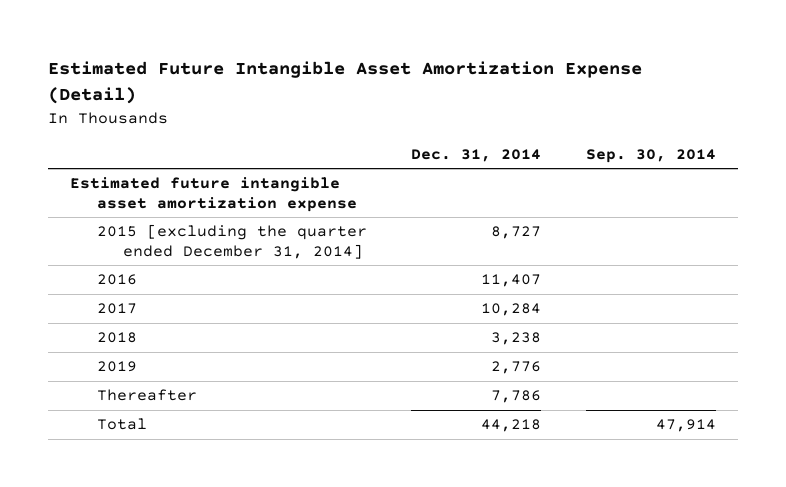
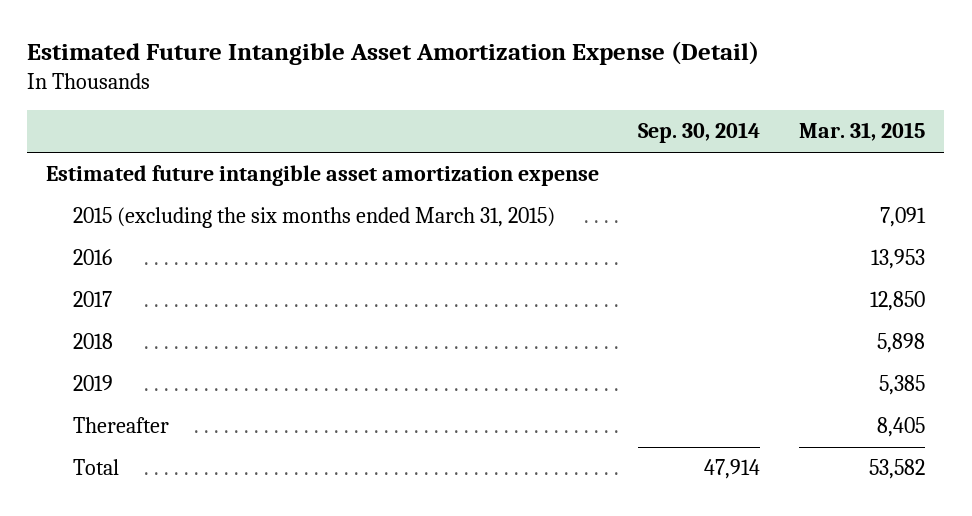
- | Dec. 31, 2014 | Sep. 30, 2014
+ | Sep. 30, 2014 | Mar. 31, 2015
- 2015 [excluding the quarter ended December 31, 2014] | 8,727 |
+ 2015 (excluding the six months ended March 31, 2015) | | 7,091

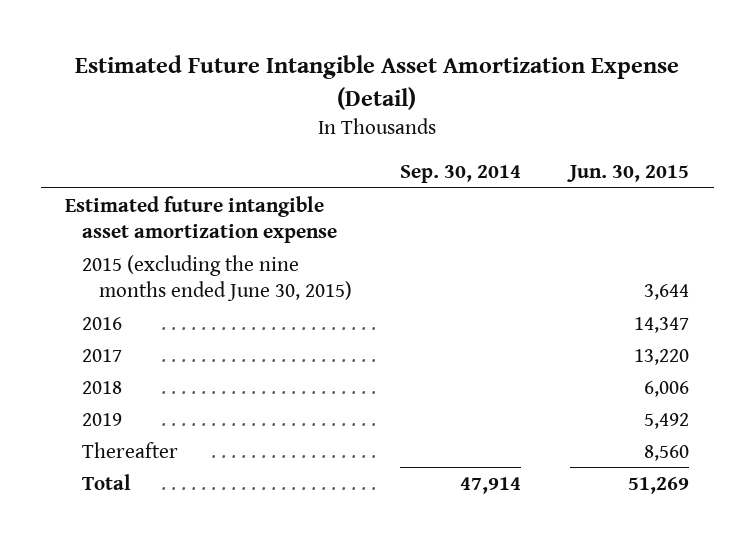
- | Sep. 30, 2014 | Mar. 31, 2015
+ | Sep. 30, 2014 | Jun. 30, 2015
- 2015 (excluding the six months ended March 31, 2015) | | 7,091
+ 2015 (excluding the nine months ended June 30, 2015) | | 3,644

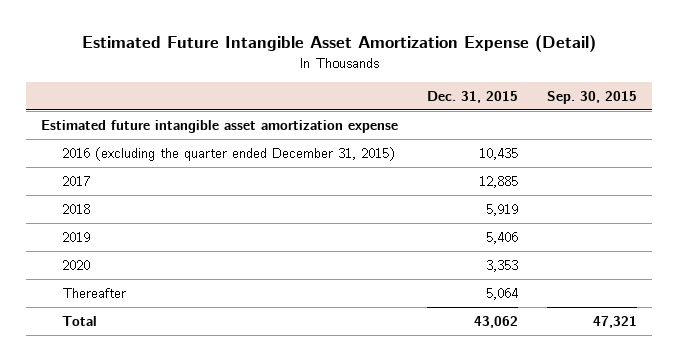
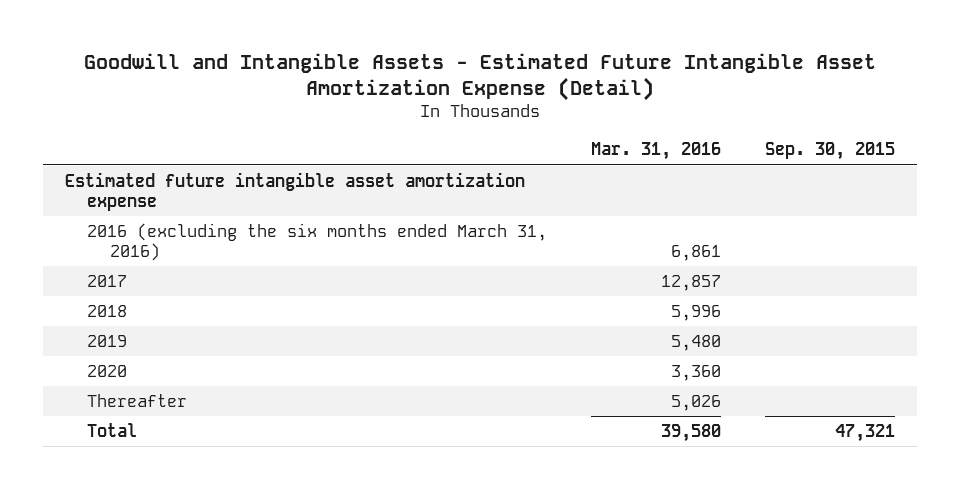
- Estimated Future Intangible Asset Amortization Expense (Detail)
+ Goodwill and Intangible Assets - Estimated Future Intangible Asset Amortization Expense (Detail)
- | Dec. 31, 2015 | Sep. 30, 2015
+ | Mar. 31, 2016 | Sep. 30, 2015
- 2016 (excluding the quarter ended December 31, 2015) | 10,435 |
+ 2016 (excluding the six months ended March 31, 2016) | 6,861 |

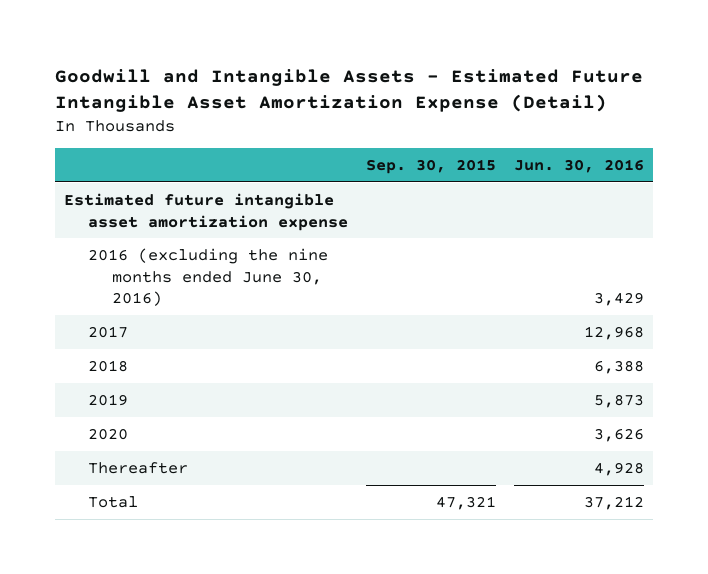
- | Mar. 31, 2016 | Sep. 30, 2015
+ | Sep. 30, 2015 | Jun. 30, 2016
- 2016 (excluding the six months ended March 31, 2016) | 6,861 |
+ 2016 (excluding the nine months ended June 30, 2016) | | 3,429

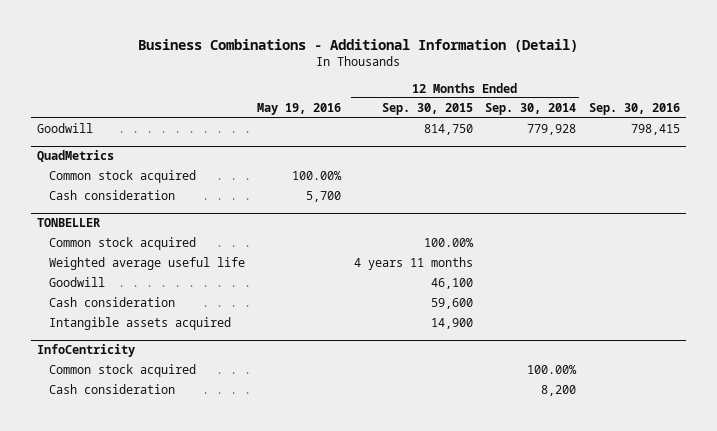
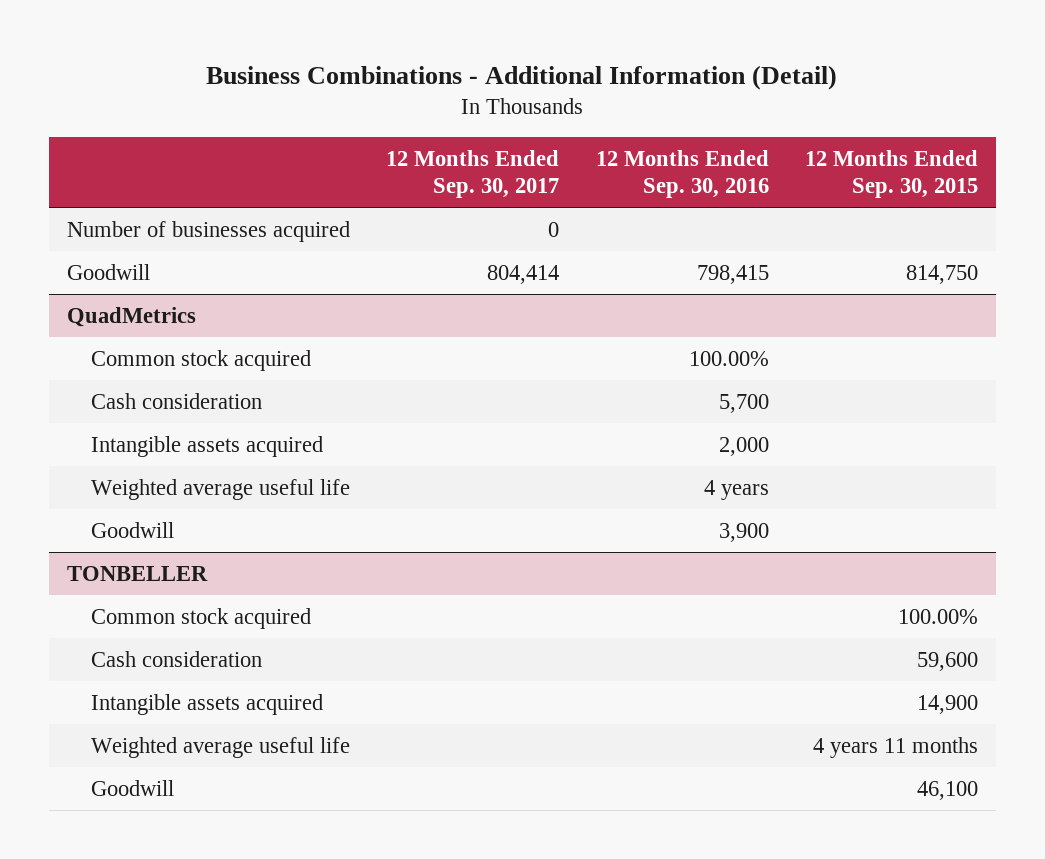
- | May 19, 2016 | 12 Months Ended Sep. 30, 2015 | 12 Months Ended Sep. 30, 2014 | Sep. 30, 2016
+ | 12 Months Ended Sep. 30, 2017 | 12 Months Ended Sep. 30, 2016 | 12 Months Ended Sep. 30, 2015
+ Number of businesses acquired | 0 | |
@ QuadMetrics
+ Intangible assets acquired | | 2,000 |
+ Weighted average useful life | | 4 years |
+ Goodwill | | 3,900 |
- InfoCentricity
- Common stock acquired | | | 100.00% |
- Cash consideration | | | 8,200 |
@ TONBELLER
moved down: Weighted average useful life | | | 4 years 11 months
moved down: Goodwill | | | 46,100

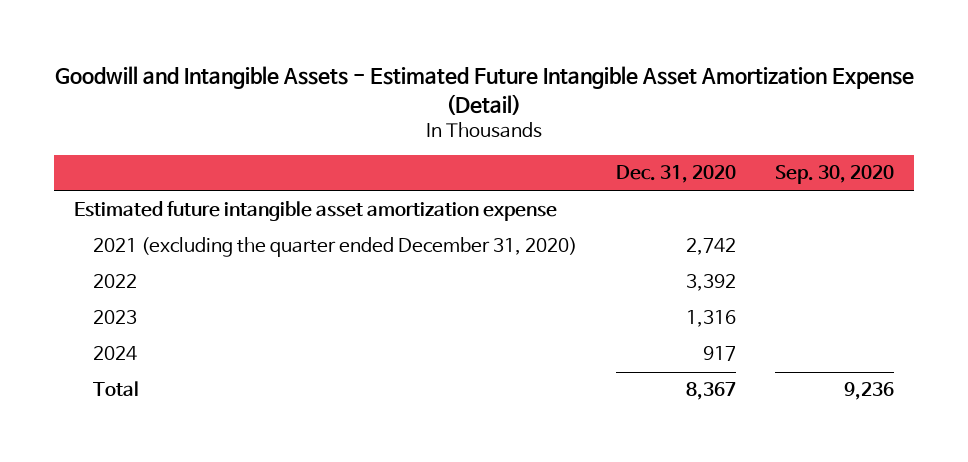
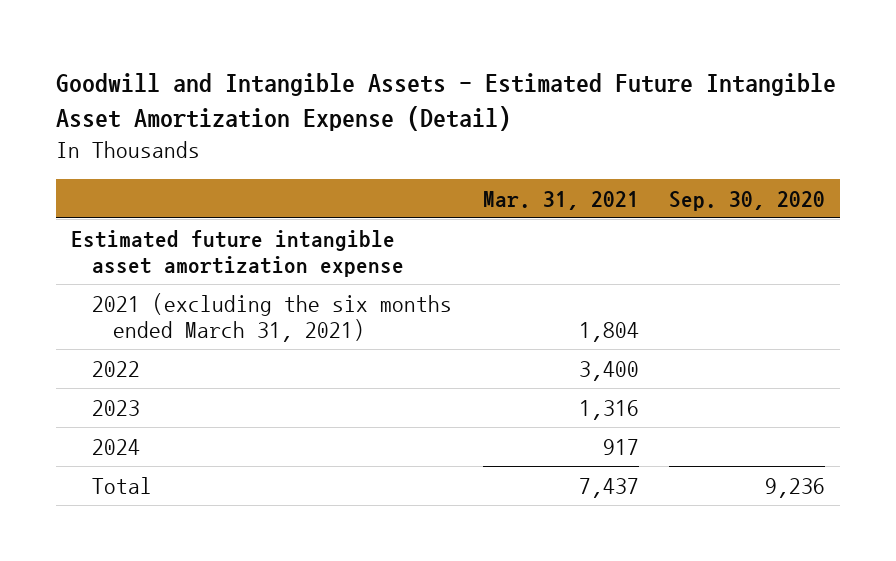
- | Dec. 31, 2020 | Sep. 30, 2020
+ | Mar. 31, 2021 | Sep. 30, 2020
- 2021 (excluding the quarter ended December 31, 2020) | 2,742 |
+ 2021 (excluding the six months ended March 31, 2021) | 1,804 |

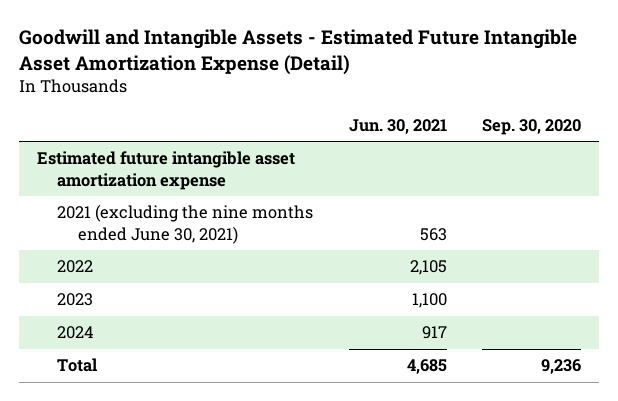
- | Mar. 31, 2021 | Sep. 30, 2020
+ | Jun. 30, 2021 | Sep. 30, 2020
- 2021 (excluding the six months ended March 31, 2021) | 1,804 |
+ 2021 (excluding the nine months ended June 30, 2021) | 563 |

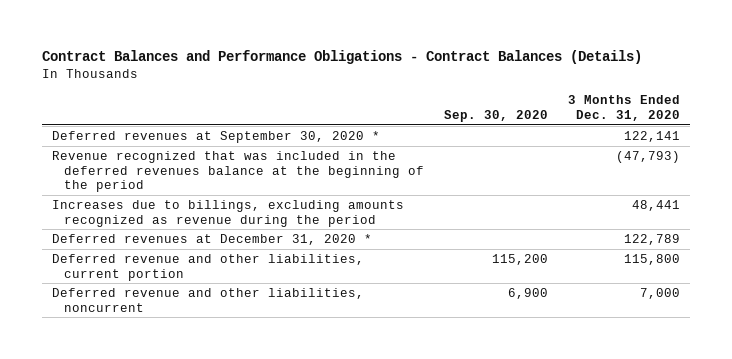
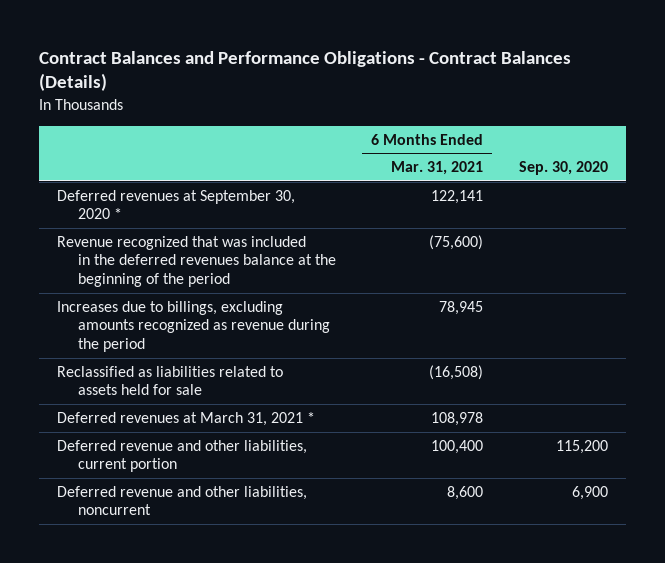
- | Sep. 30, 2020 | 3 Months Ended Dec. 31, 2020
+ | 6 Months Ended Mar. 31, 2021 | Sep. 30, 2020
- Deferred revenues at December 31, 2020 * | | 122,789
+ Reclassified as liabilities related to assets held for sale | (16,508) |
+ Deferred revenues at March 31, 2021 * | 108,978 |

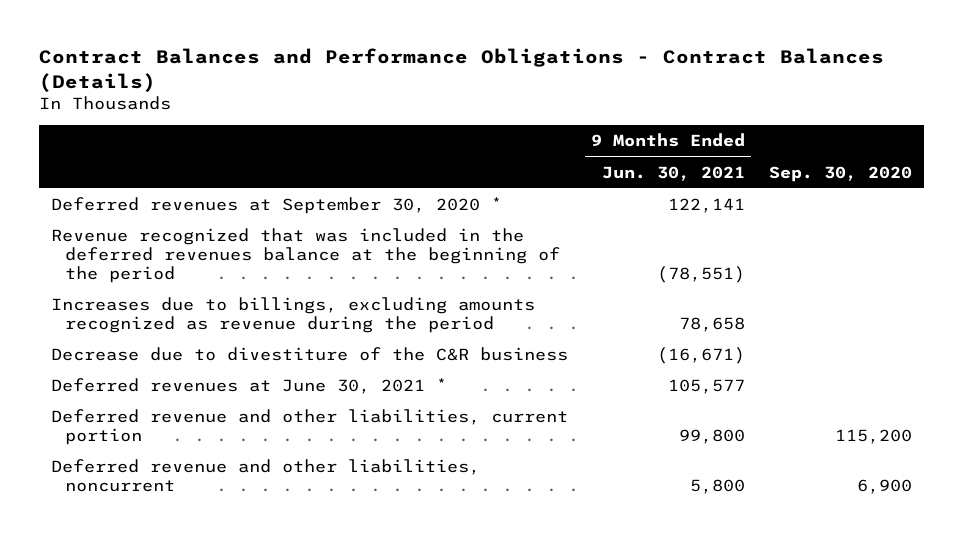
- | 6 Months Ended Mar. 31, 2021 | Sep. 30, 2020
+ | 9 Months Ended Jun. 30, 2021 | Sep. 30, 2020
- Reclassified as liabilities related to assets held for sale | (16,508) |
- Deferred revenues at March 31, 2021 * | 108,978 |
+ Decrease due to divestiture of the C&R business | (16,671) |
+ Deferred revenues at June 30, 2021 * | 105,577 |

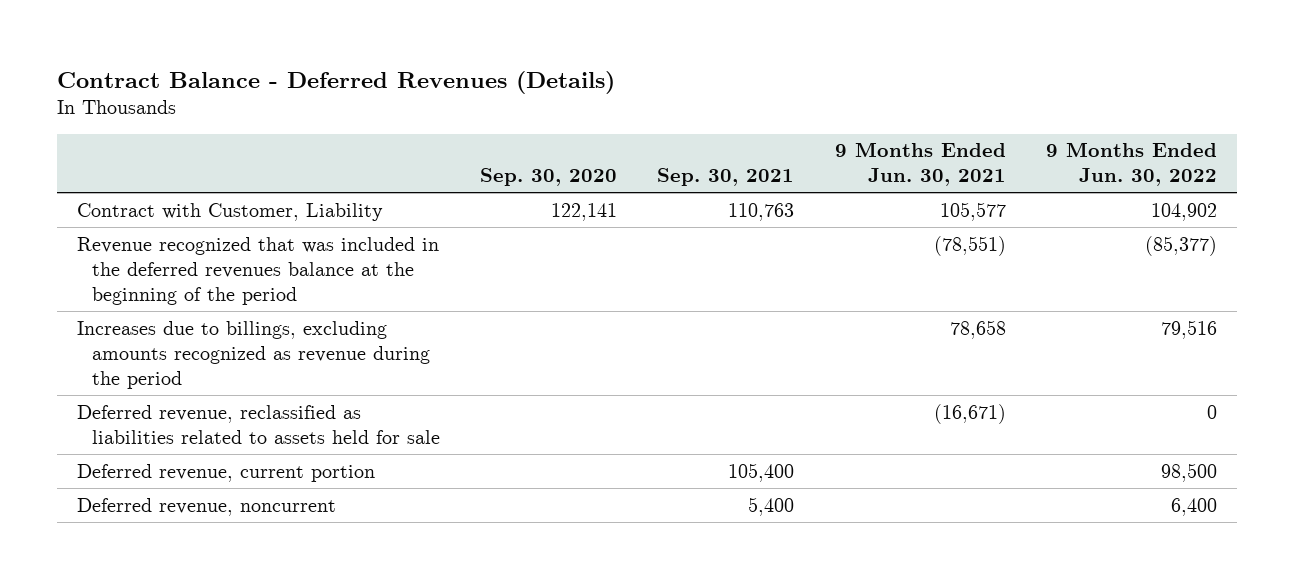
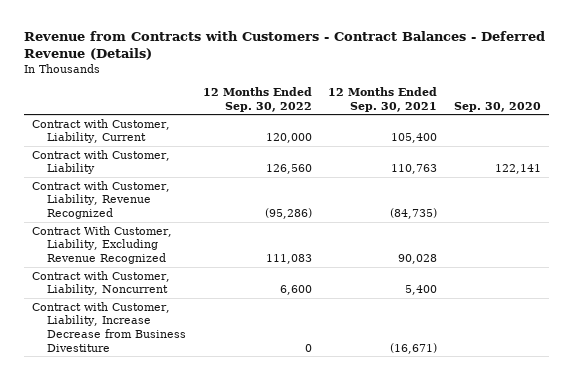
- Contract Balance - Deferred Revenues (Details)
+ Revenue from Contracts with Customers - Contract Balances - Deferred Revenue (Details)
- | Sep. 30, 2020 | Sep. 30, 2021 | 9 Months Ended Jun. 30, 2021 | 9 Months Ended Jun. 30, 2022
+ | 12 Months Ended Sep. 30, 2022 | 12 Months Ended Sep. 30, 2021 | Sep. 30, 2020
+ Contract with Customer, Liability, Current | 120,000 | 105,400 |
- Revenue recognized that was included in the deferred revenues balance at the beginning of the period | | | (78,551) | (85,377)
- Increases due to billings, excluding amounts recognized as revenue during the period | | | 78,658 | 79,516
- Deferred revenue, reclassified as liabilities related to assets held for sale | | | (16,671) | 0
- Deferred revenue, current portion | | 105,400 | | 98,500
- Deferred revenue, noncurrent | | 5,400 | | 6,400
+ Contract with Customer, Liability, Revenue Recognized | (95,286) | (84,735) |
+ Contract With Customer, Liability, Excluding Revenue Recognized | 111,083 | 90,028 |
+ Contract with Customer, Liability, Noncurrent | 6,600 | 5,400 |
+ Contract with Customer, Liability, Increase Decrease from Business Divestiture | 0 | (16,671) |

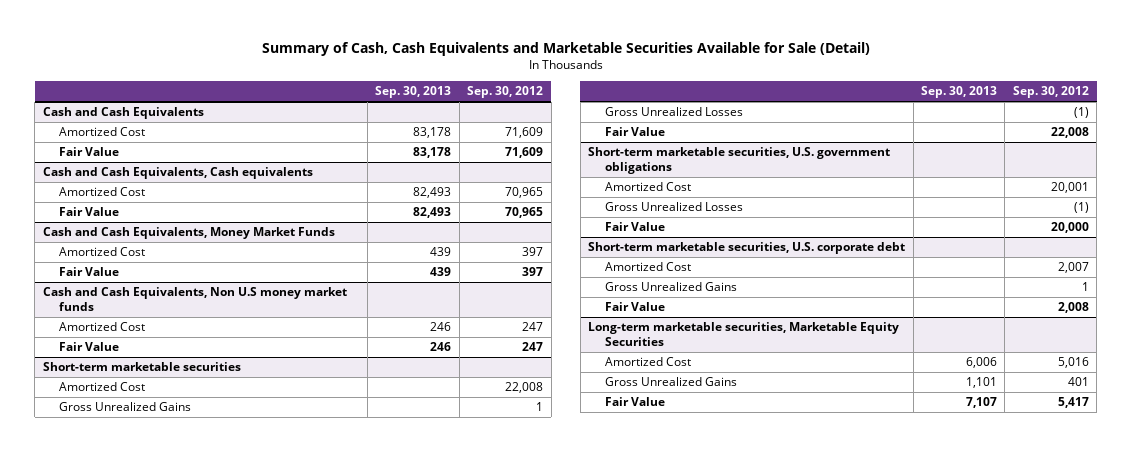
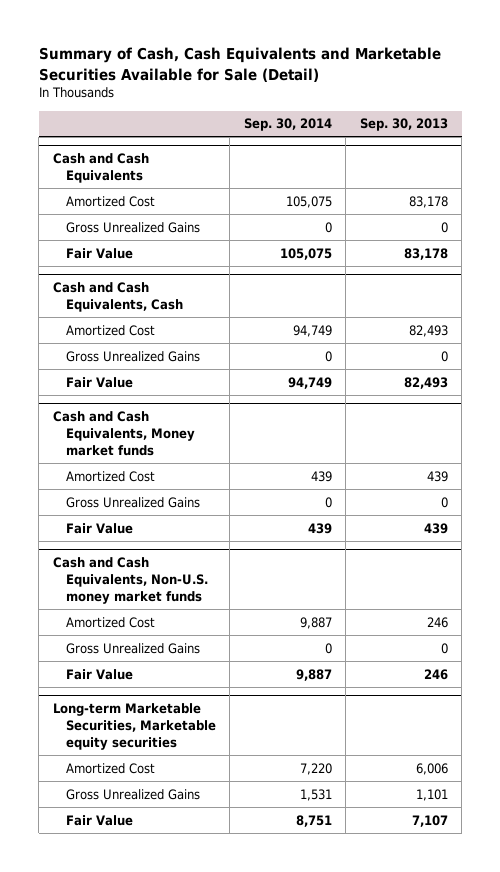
- | Sep. 30, 2013 | Sep. 30, 2012
+ | Sep. 30, 2014 | Sep. 30, 2013
@ Cash and Cash Equivalents
+ Gross Unrealized Gains | 0 | 0
- Cash and Cash Equivalents, Cash equivalents
+ Cash and Cash Equivalents, Cash
+ Gross Unrealized Gains | 0 | 0
- Cash and Cash Equivalents, Money Market Funds
+ Cash and Cash Equivalents, Money market funds
+ Gross Unrealized Gains | 0 | 0
- Cash and Cash Equivalents, Non U.S money market funds
+ Cash and Cash Equivalents, Non-U.S. money market funds
+ Gross Unrealized Gains | 0 | 0
- Short-term marketable securities
- Amortized Cost | | 22,008
- Gross Unrealized Gains | | 1
- Gross Unrealized Losses | | (1)
- Fair Value | | 22,008
- Short-term marketable securities, U.S. government obligations
- Amortized Cost | | 20,001
- Gross Unrealized Losses | | (1)
- Fair Value | | 20,000
- Short-term marketable securities, U.S. corporate debt
- Amortized Cost | | 2,007
- Gross Unrealized Gains | | 1
- Fair Value | | 2,008
- Long-term marketable securities, Marketable Equity Securities
+ Long-term Marketable Securities, Marketable equity securities

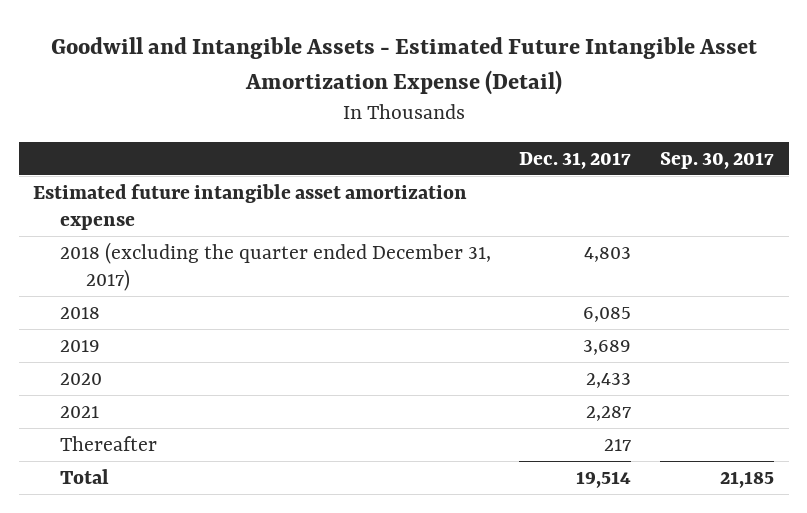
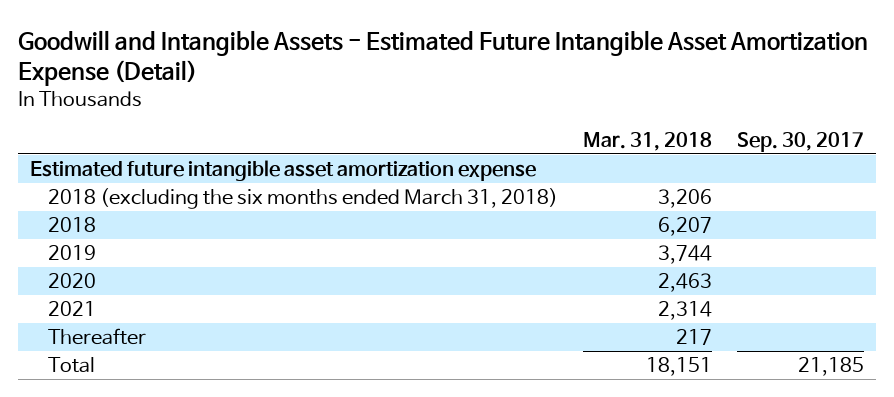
- | Dec. 31, 2017 | Sep. 30, 2017
+ | Mar. 31, 2018 | Sep. 30, 2017
- 2018 (excluding the quarter ended December 31, 2017) | 4,803 |
+ 2018 (excluding the six months ended March 31, 2018) | 3,206 |

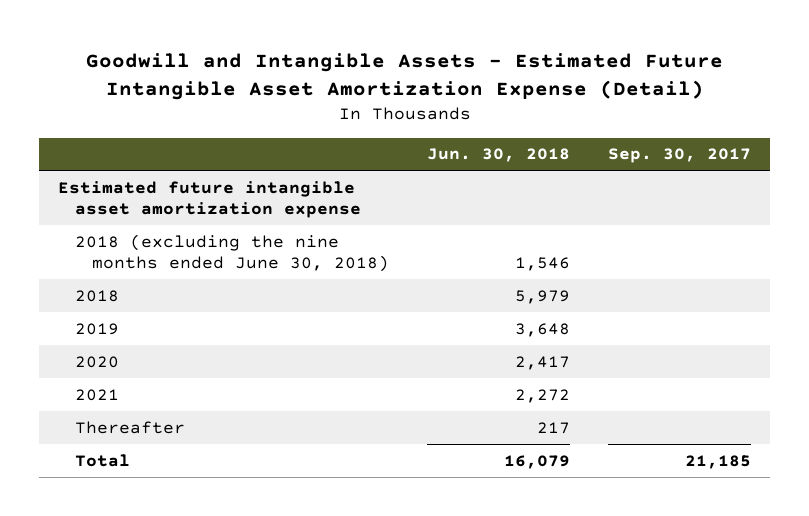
- | Mar. 31, 2018 | Sep. 30, 2017
+ | Jun. 30, 2018 | Sep. 30, 2017
- 2018 (excluding the six months ended March 31, 2018) | 3,206 |
+ 2018 (excluding the nine months ended June 30, 2018) | 1,546 |

